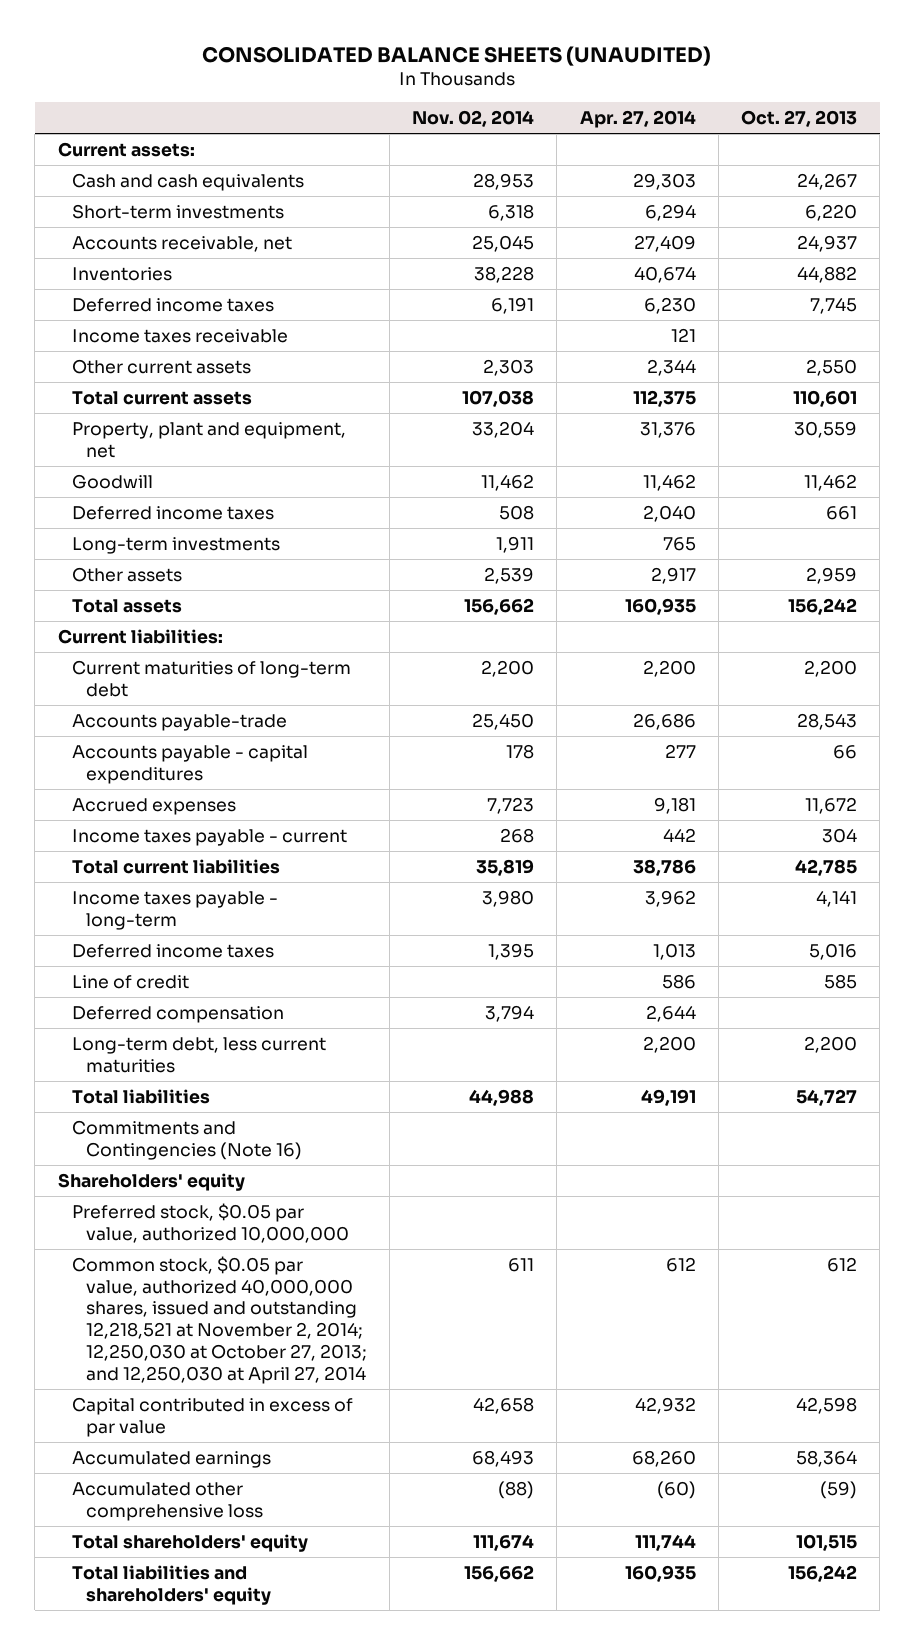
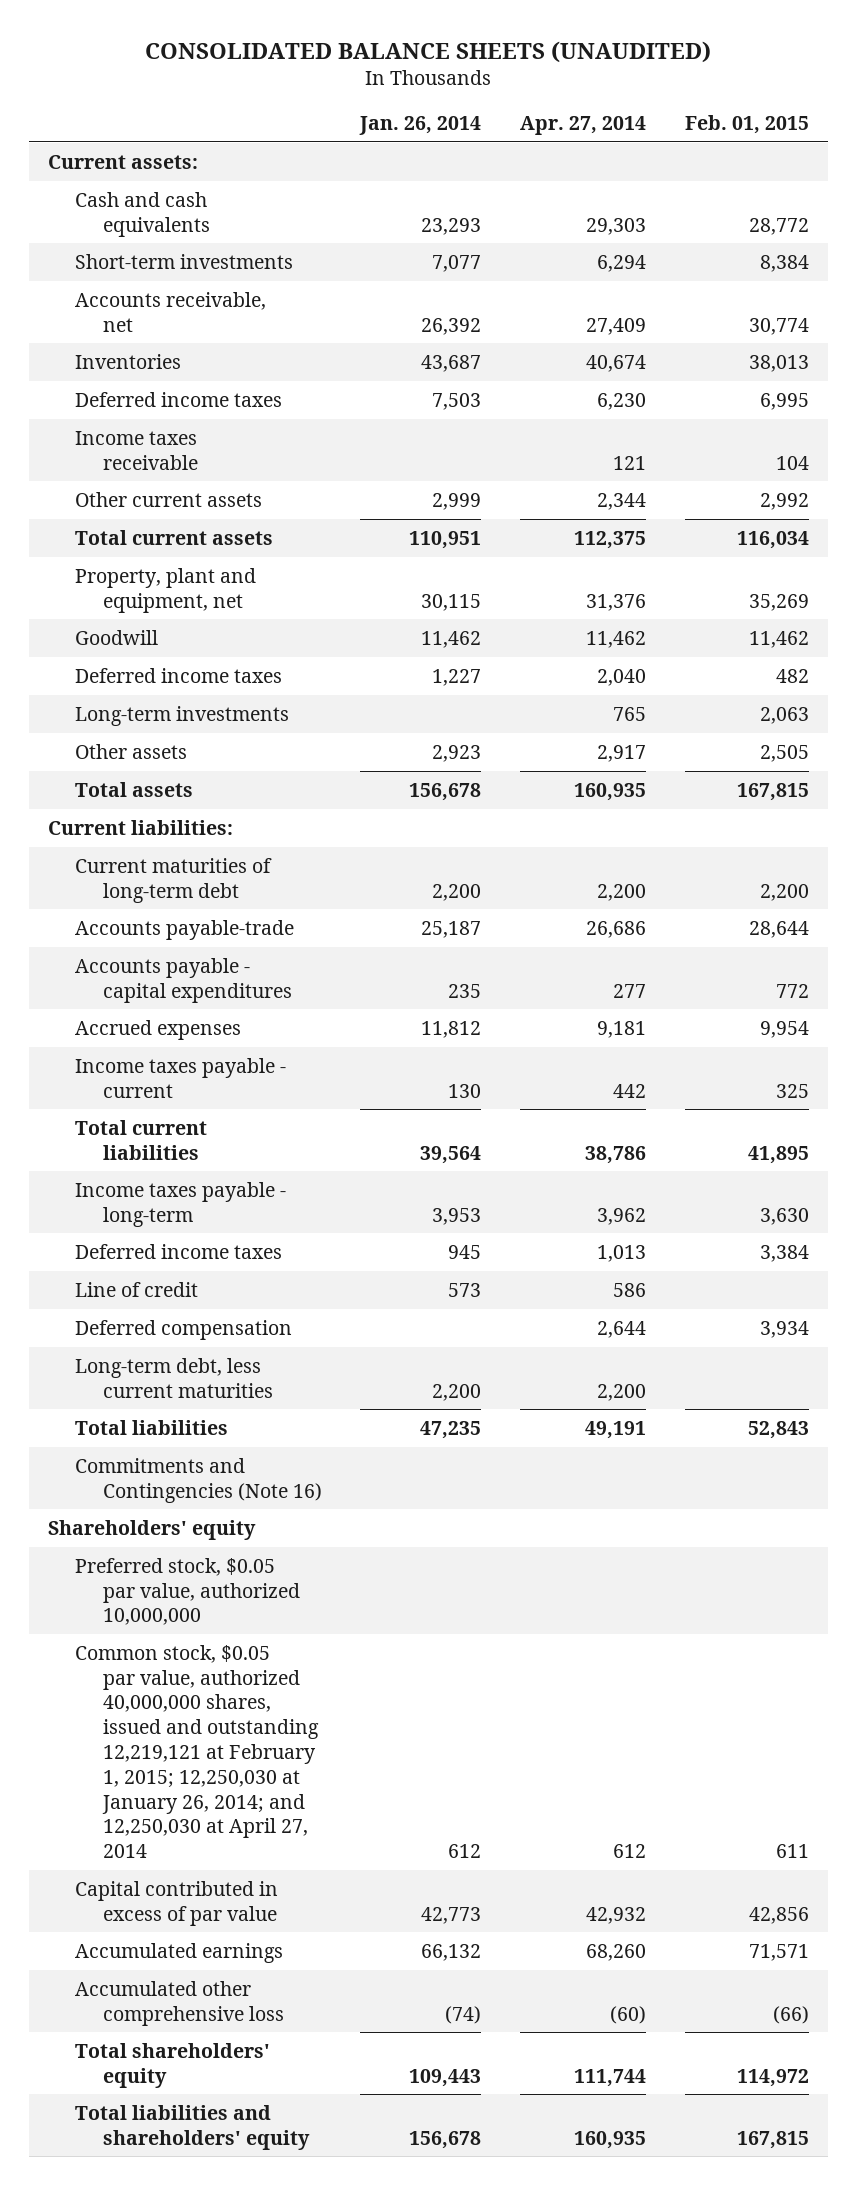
- | Nov. 02, 2014 | Apr. 27, 2014 | Oct. 27, 2013
+ | Jan. 26, 2014 | Apr. 27, 2014 | Feb. 01, 2015
- Common stock, $0.05 par value, authorized 40,000,000 shares, issued and outstanding 12,218,521 at November 2, 2014; 12,250,030 at October 27, 2013; and 12,250,030 at April 27, 2014 | 611 | 612 | 612
+ Common stock, $0.05 par value, authorized 40,000,000 shares, issued and outstanding 12,219,121 at February 1, 2015; 12,250,030 at January 26, 2014; and 12,250,030 at April 27, 2014 | 612 | 612 | 611

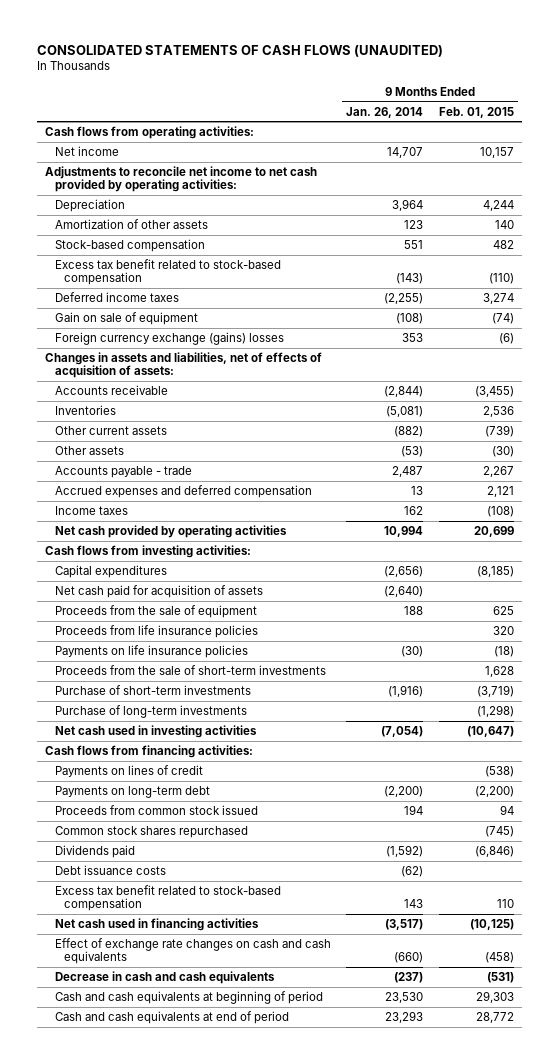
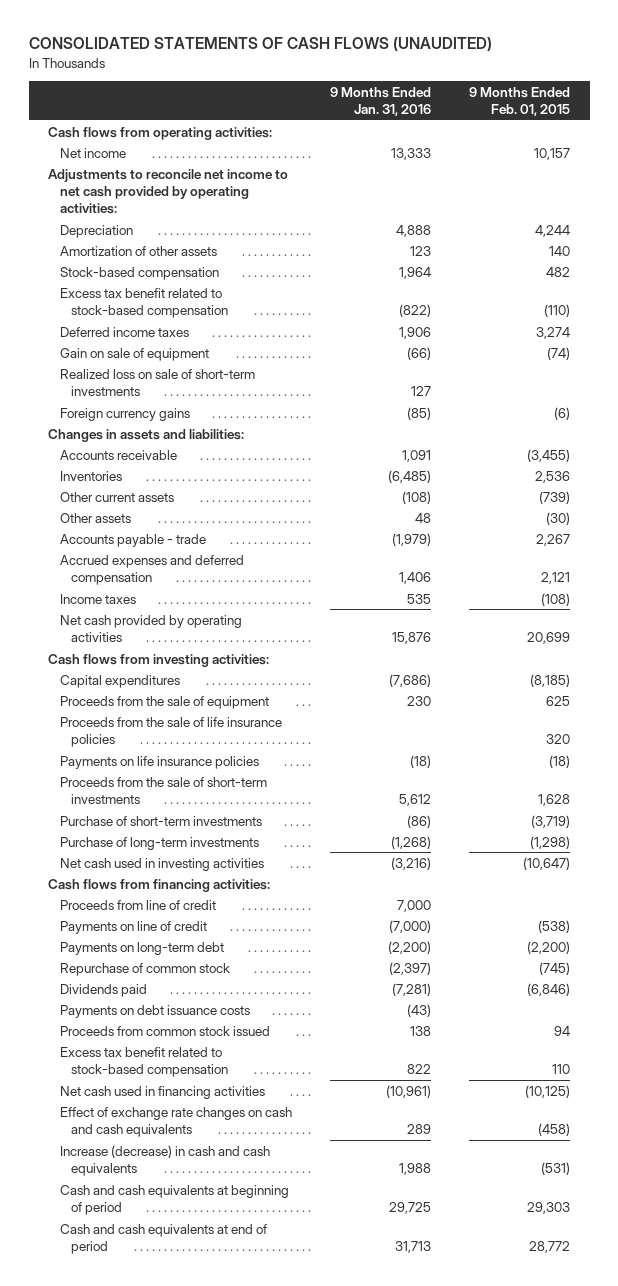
- | 9 Months Ended Jan. 26, 2014 | 9 Months Ended Feb. 01, 2015
+ | 9 Months Ended Jan. 31, 2016 | 9 Months Ended Feb. 01, 2015
- Foreign currency exchange (gains) losses | 353 | (6)
- Changes in assets and liabilities, net of effects of acquisition of assets:
+ Realized loss on sale of short-term investments | 127 |
+ Foreign currency gains | (85) | (6)
+ Changes in assets and liabilities:
- Net cash paid for acquisition of assets | (2,640) |
- Proceeds from life insurance policies | | 320
+ Proceeds from the sale of life insurance policies | | 320
- Payments on lines of credit | | (538)
+ Proceeds from line of credit | 7,000 |
+ Payments on line of credit | (7,000) | (538)
- Common stock shares repurchased | | (745)
+ Repurchase of common stock | (2,397) | (745)
- Debt issuance costs | (62) |
+ Payments on debt issuance costs | (43) |
moved down: Proceeds from common stock issued | 138 | 94
- Decrease in cash and cash equivalents | (237) | (531)
+ Increase (decrease) in cash and cash equivalents | 1,988 | (531)

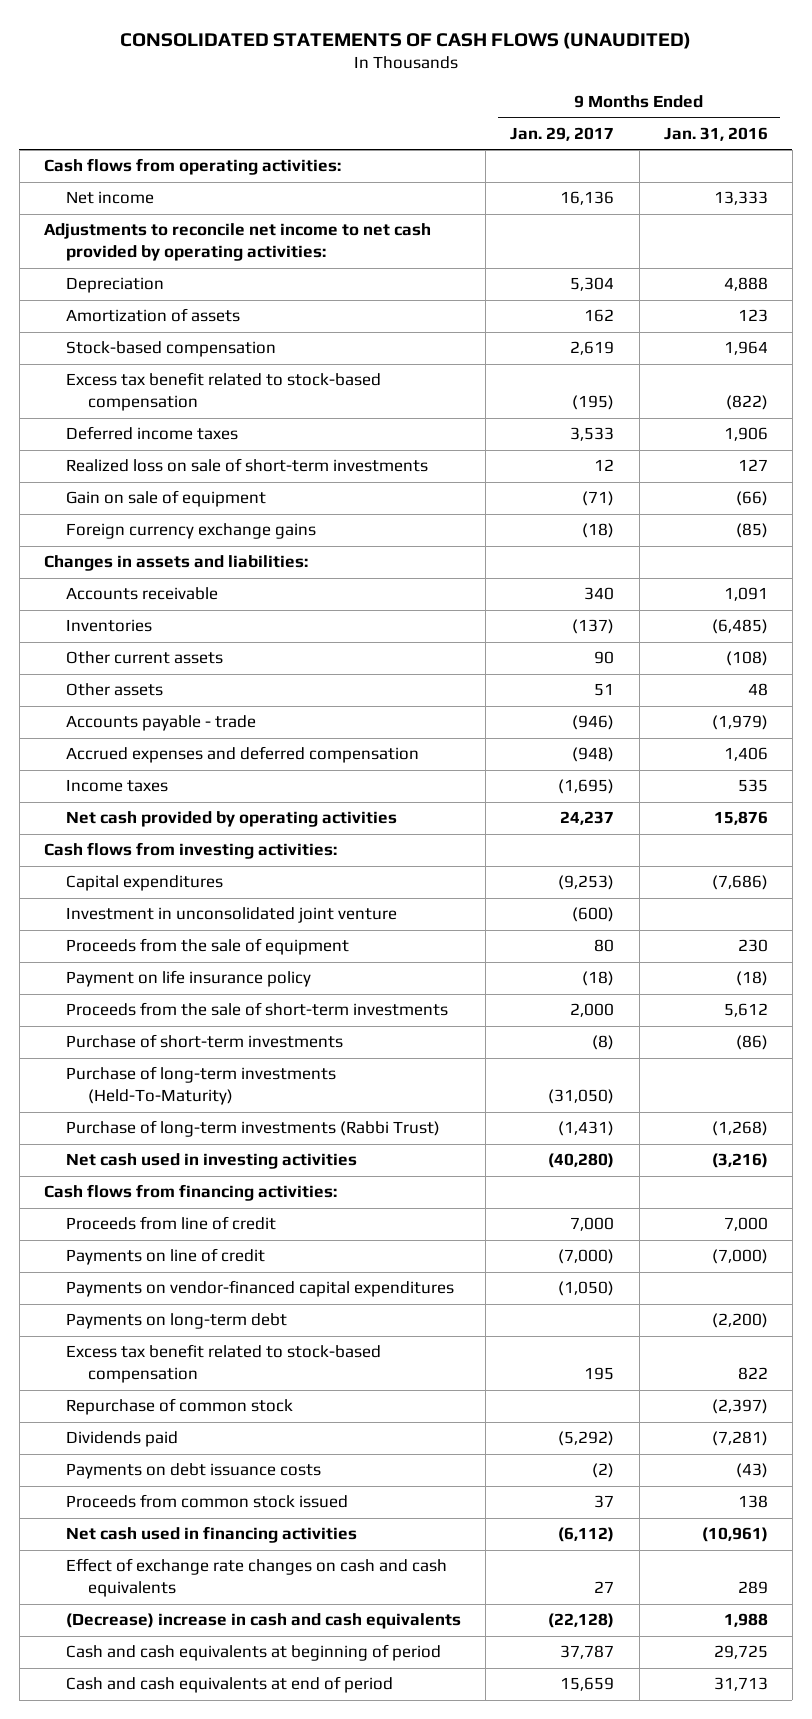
- | 9 Months Ended Jan. 31, 2016 | 9 Months Ended Feb. 01, 2015
+ | 9 Months Ended Jan. 29, 2017 | 9 Months Ended Jan. 31, 2016
- Amortization of other assets | 123 | 140
+ Amortization of assets | 162 | 123
- Foreign currency gains | (85) | (6)
moved down: Gain on sale of equipment | (71) | (66)
+ Foreign currency exchange gains | (18) | (85)
+ Investment in unconsolidated joint venture | (600) |
- Proceeds from the sale of life insurance policies | | 320
- Payments on life insurance policies | (18) | (18)
+ Payment on life insurance policy | (18) | (18)
- Purchase of long-term investments | (1,268) | (1,298)
+ Purchase of long-term investments (Held-To-Maturity) | (31,050) |
+ Purchase of long-term investments (Rabbi Trust) | (1,431) | (1,268)
+ Payments on vendor-financed capital expenditures | (1,050) |
moved up: Excess tax benefit related to stock-based compensation | 195 | 822
- Increase (decrease) in cash and cash equivalents | 1,988 | (531)
+ (Decrease) increase in cash and cash equivalents | (22,128) | 1,988

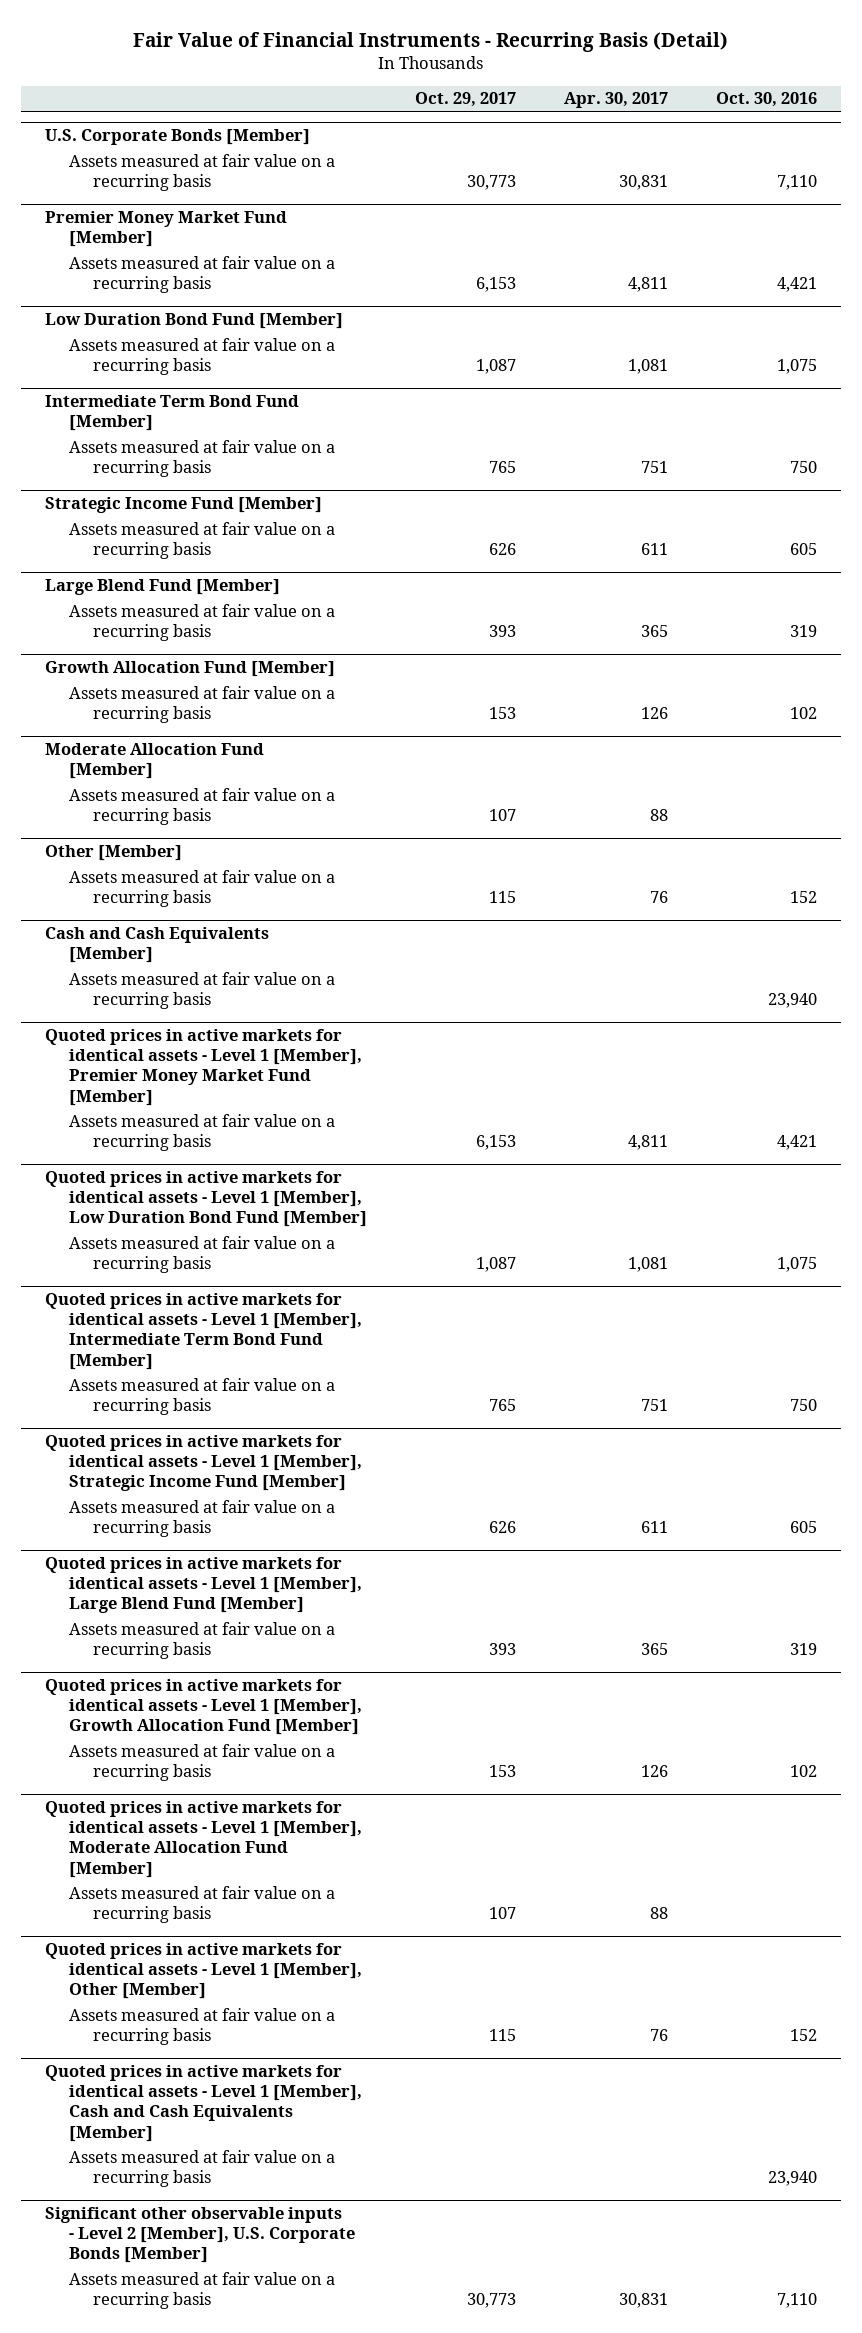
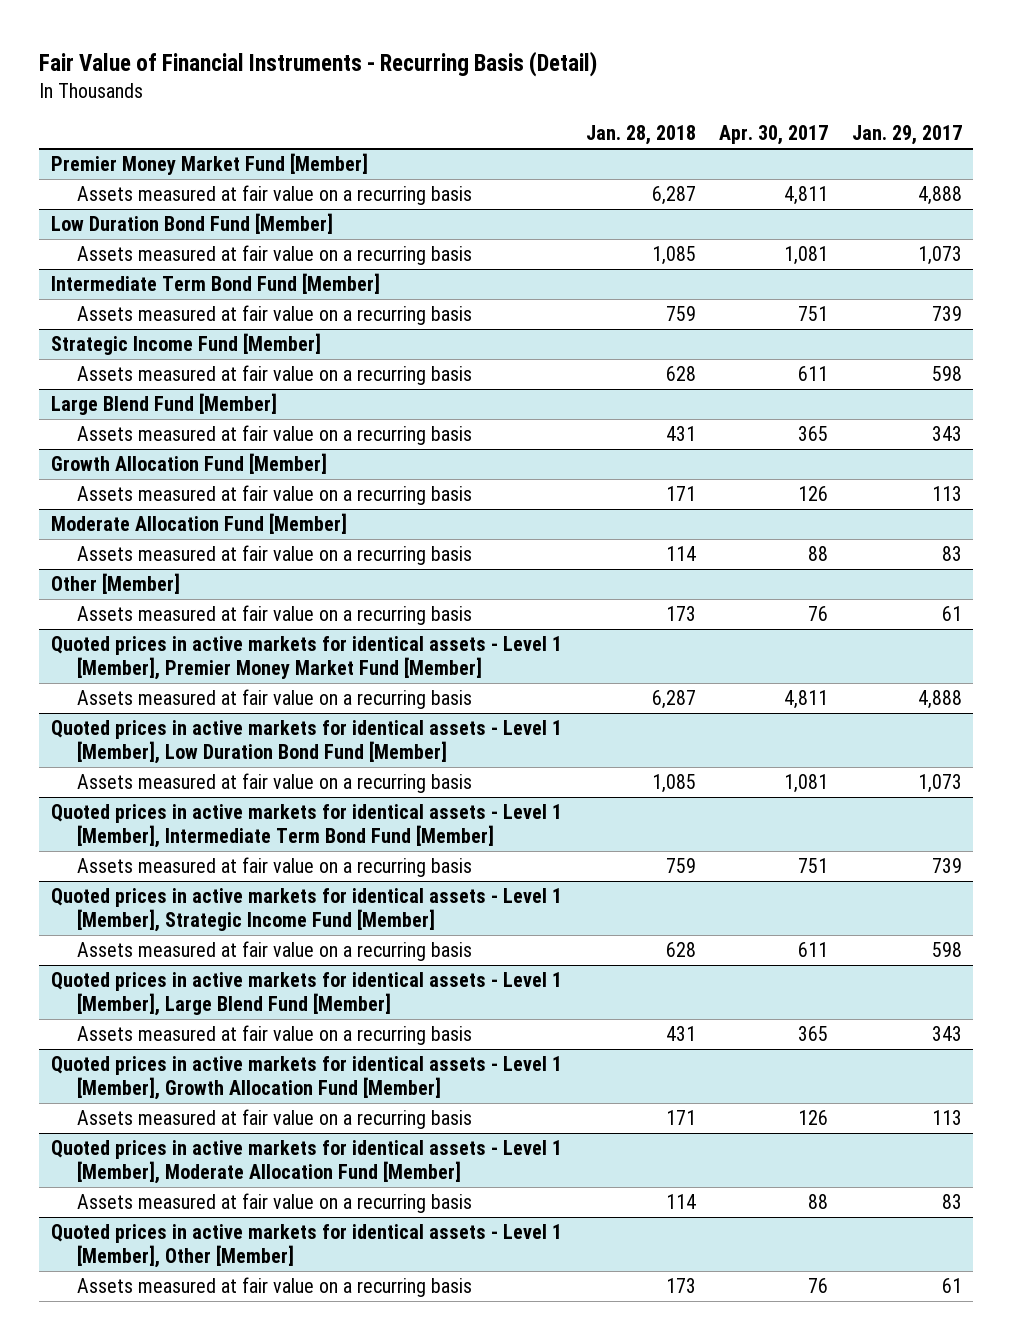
- | Oct. 29, 2017 | Apr. 30, 2017 | Oct. 30, 2016
+ | Jan. 28, 2018 | Apr. 30, 2017 | Jan. 29, 2017
- U.S. Corporate Bonds [Member]
- Assets measured at fair value on a recurring basis | 30,773 | 30,831 | 7,110
- Cash and Cash Equivalents [Member]
- Assets measured at fair value on a recurring basis | | | 23,940
- Quoted prices in active markets for identical assets - Level 1 [Member], Cash and Cash Equivalents [Member]
- Assets measured at fair value on a recurring basis | | | 23,940
- Significant other observable inputs - Level 2 [Member], U.S. Corporate Bonds [Member]
- Assets measured at fair value on a recurring basis | 30,773 | 30,831 | 7,110

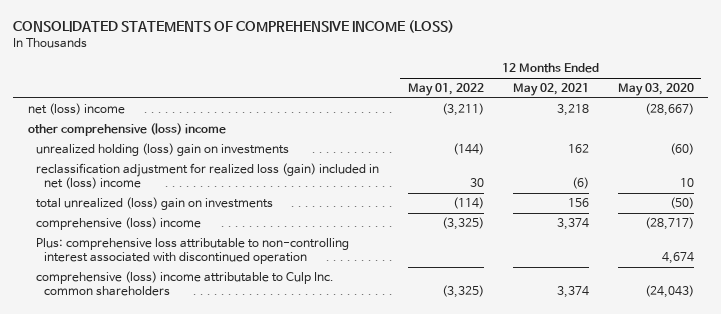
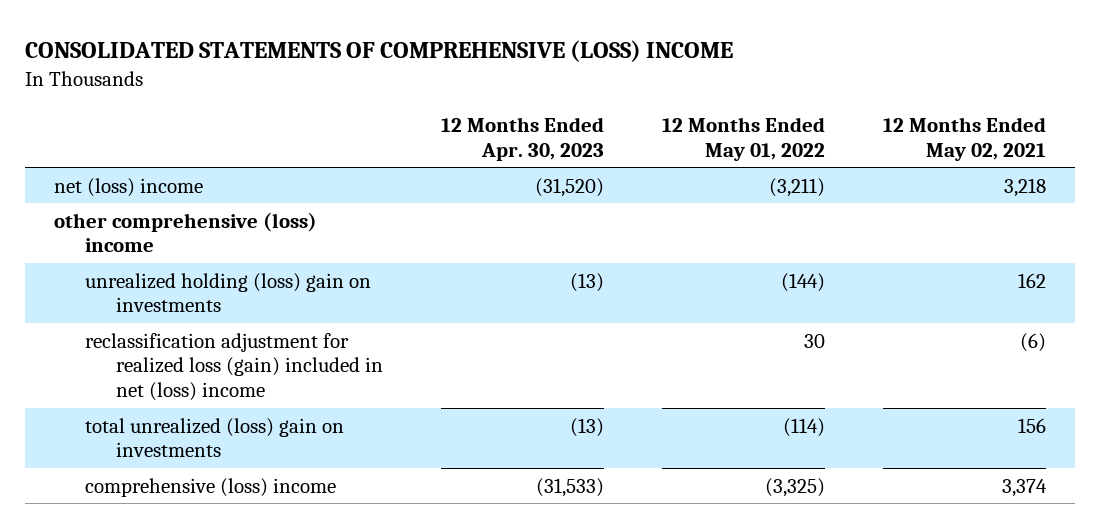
- CONSOLIDATED STATEMENTS OF COMPREHENSIVE INCOME (LOSS)
+ CONSOLIDATED STATEMENTS OF COMPREHENSIVE (LOSS) INCOME
- | 12 Months Ended May 01, 2022 | 12 Months Ended May 02, 2021 | 12 Months Ended May 03, 2020
+ | 12 Months Ended Apr. 30, 2023 | 12 Months Ended May 01, 2022 | 12 Months Ended May 02, 2021
- Plus: comprehensive loss attributable to non-controlling interest associated with discontinued operation | | | 4,674
- comprehensive (loss) income attributable to Culp Inc. common shareholders | (3,325) | 3,374 | (24,043)

